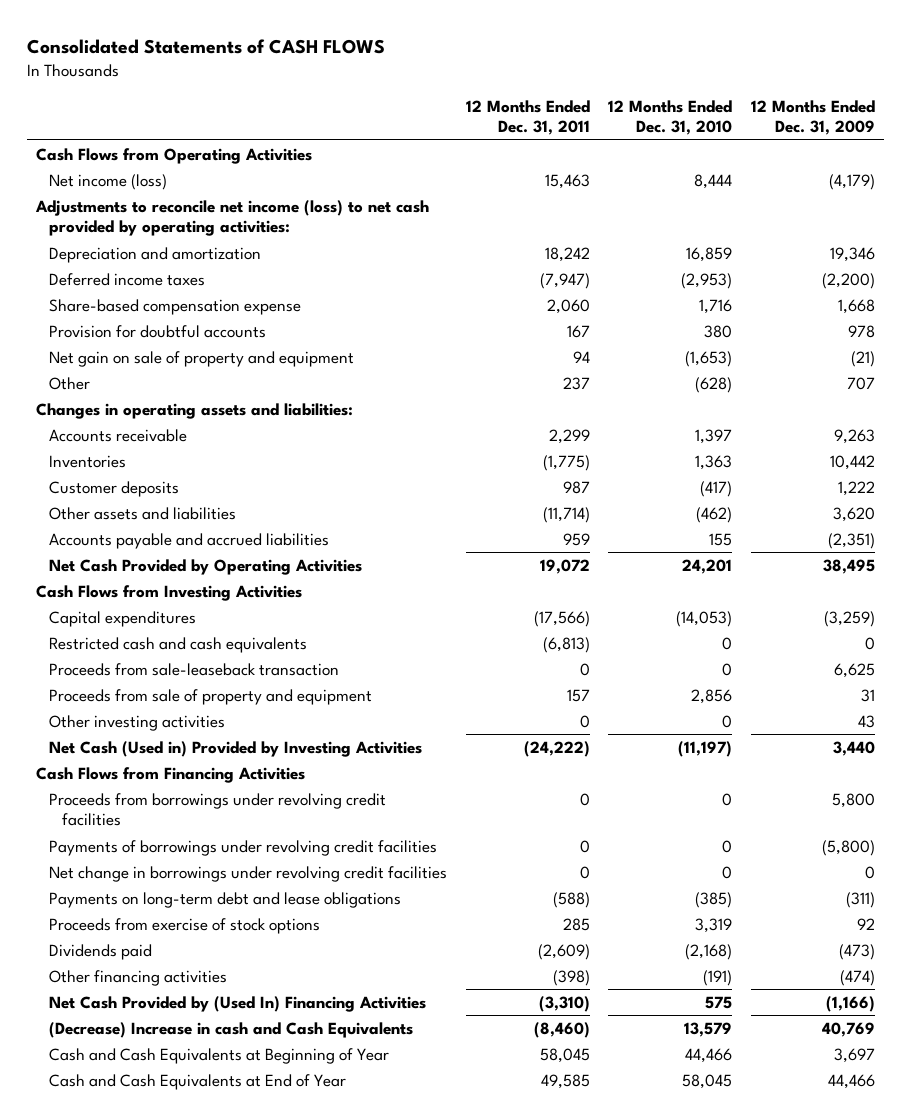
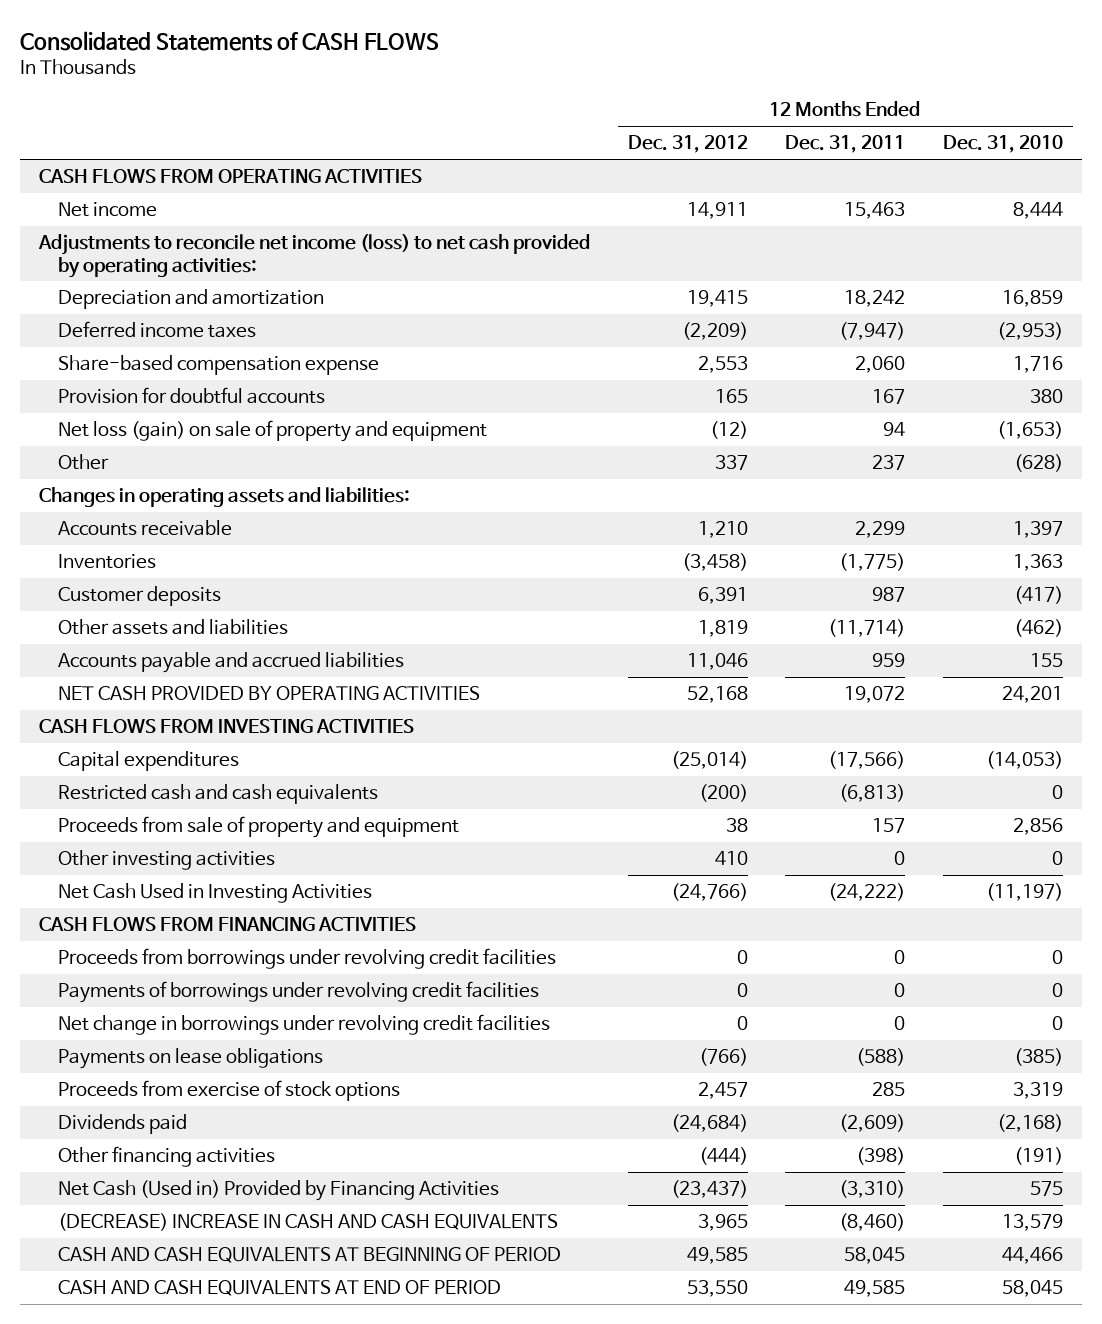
- | 12 Months Ended Dec. 31, 2011 | 12 Months Ended Dec. 31, 2010 | 12 Months Ended Dec. 31, 2009
+ | 12 Months Ended Dec. 31, 2012 | 12 Months Ended Dec. 31, 2011 | 12 Months Ended Dec. 31, 2010
- Cash Flows from Operating Activities
- Net income (loss) | 15,463 | 8,444 | (4,179)
+ CASH FLOWS FROM OPERATING ACTIVITIES
+ Net income | 14,911 | 15,463 | 8,444
- Net gain on sale of property and equipment | 94 | (1,653) | (21)
+ Net loss (gain) on sale of property and equipment | (12) | 94 | (1,653)
- Net Cash Provided by Operating Activities | 19,072 | 24,201 | 38,495
- Cash Flows from Investing Activities
+ NET CASH PROVIDED BY OPERATING ACTIVITIES | 52,168 | 19,072 | 24,201
+ CASH FLOWS FROM INVESTING ACTIVITIES
- Proceeds from sale-leaseback transaction | 0 | 0 | 6,625
- Net Cash (Used in) Provided by Investing Activities | (24,222) | (11,197) | 3,440
- Cash Flows from Financing Activities
+ Net Cash Used in Investing Activities | (24,766) | (24,222) | (11,197)
+ CASH FLOWS FROM FINANCING ACTIVITIES
- Payments on long-term debt and lease obligations | (588) | (385) | (311)
+ Payments on lease obligations | (766) | (588) | (385)
- Net Cash Provided by (Used In) Financing Activities | (3,310) | 575 | (1,166)
- (Decrease) Increase in cash and Cash Equivalents | (8,460) | 13,579 | 40,769
- Cash and Cash Equivalents at Beginning of Year | 58,045 | 44,466 | 3,697
- Cash and Cash Equivalents at End of Year | 49,585 | 58,045 | 44,466
+ Net Cash (Used in) Provided by Financing Activities | (23,437) | (3,310) | 575
+ (DECREASE) INCREASE IN CASH AND CASH EQUIVALENTS | 3,965 | (8,460) | 13,579
+ CASH AND CASH EQUIVALENTS AT BEGINNING OF PERIOD | 49,585 | 58,045 | 44,466
+ CASH AND CASH EQUIVALENTS AT END OF PERIOD | 53,550 | 49,585 | 58,045

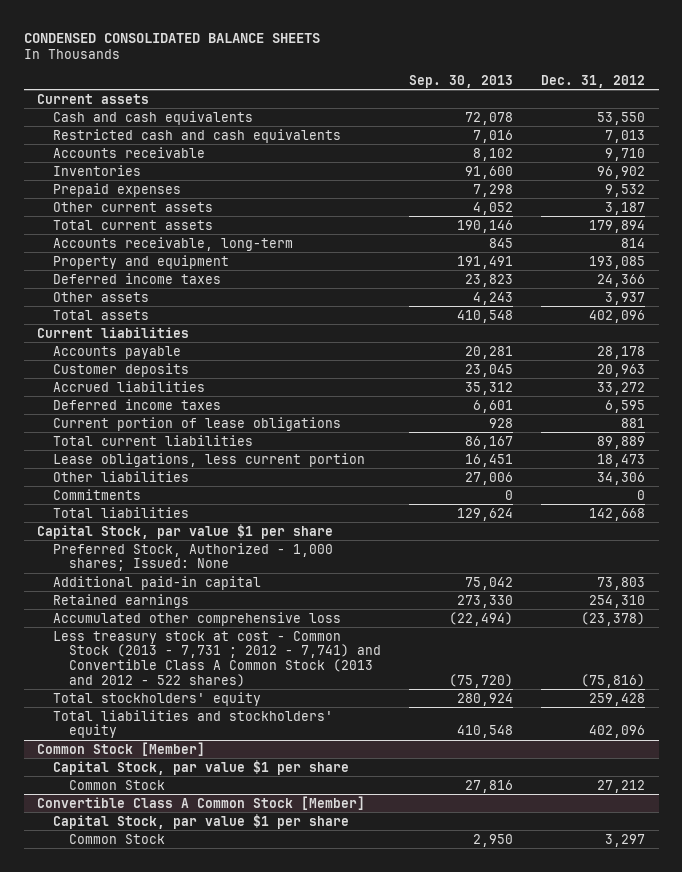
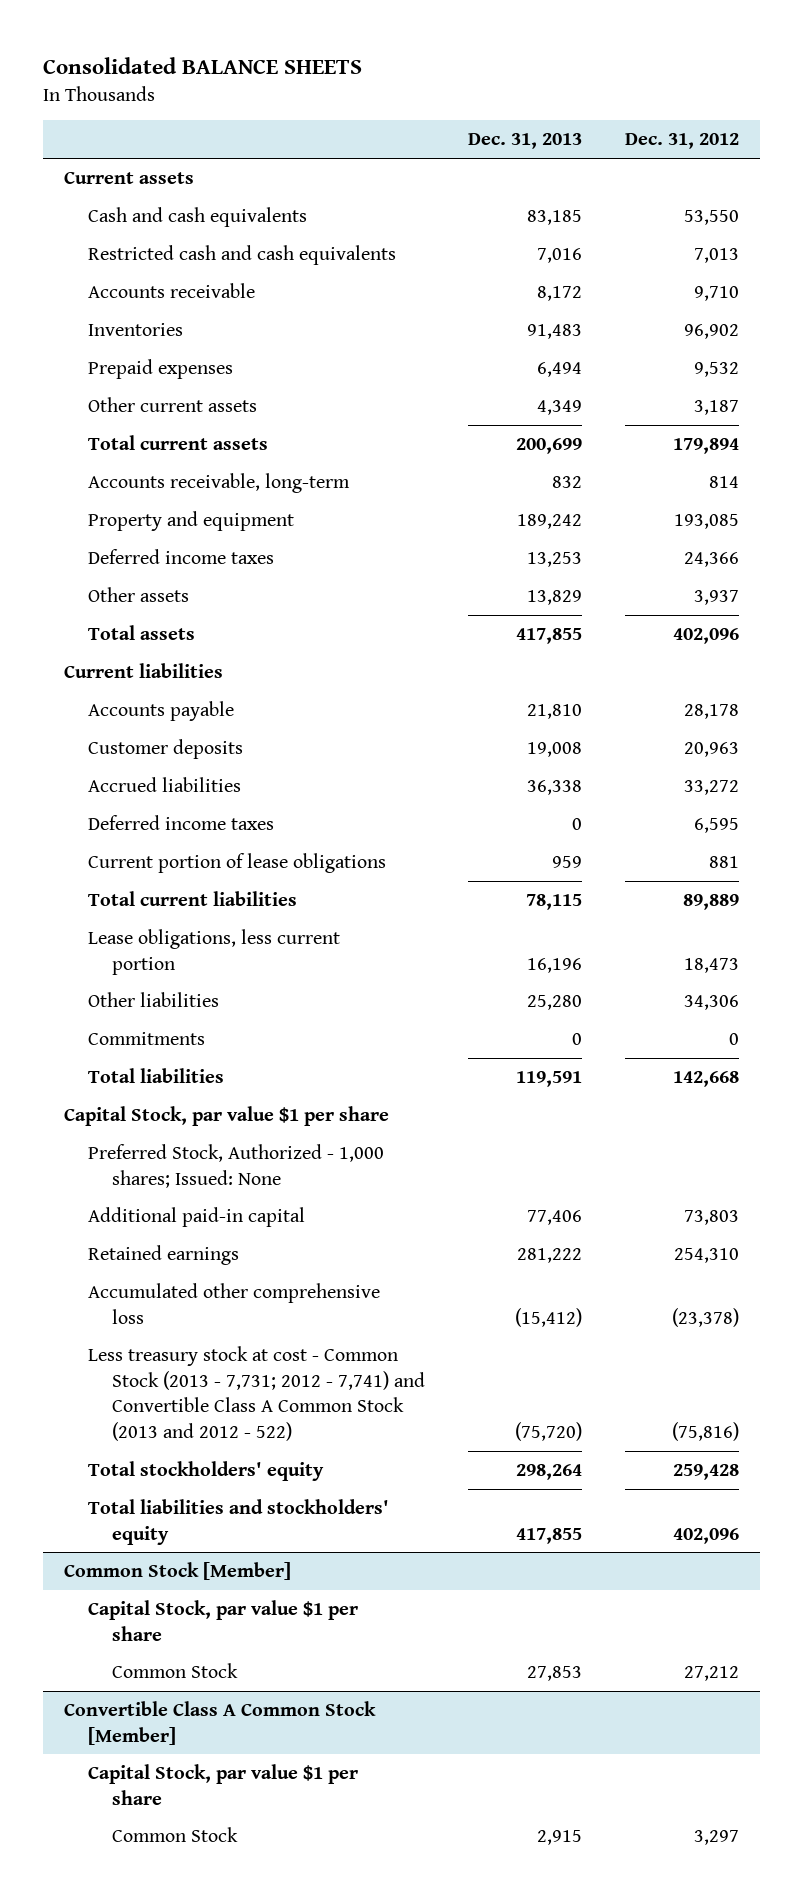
- CONDENSED CONSOLIDATED BALANCE SHEETS
+ Consolidated BALANCE SHEETS
- | Sep. 30, 2013 | Dec. 31, 2012
+ | Dec. 31, 2013 | Dec. 31, 2012
- Less treasury stock at cost - Common Stock (2013 - 7,731 ; 2012 - 7,741) and Convertible Class A Common Stock (2013 and 2012 - 522 shares) | (75,720) | (75,816)
+ Less treasury stock at cost - Common Stock (2013 - 7,731; 2012 - 7,741) and Convertible Class A Common Stock (2013 and 2012 - 522) | (75,720) | (75,816)

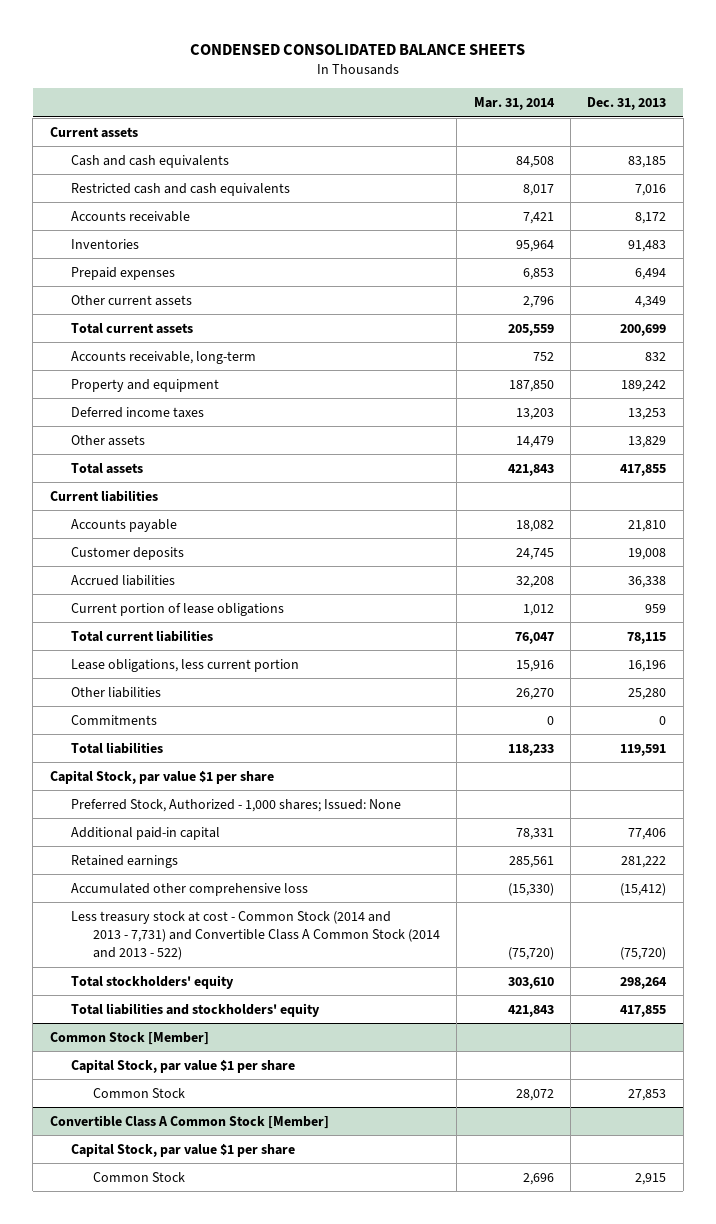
- Consolidated BALANCE SHEETS
+ CONDENSED CONSOLIDATED BALANCE SHEETS
- | Dec. 31, 2013 | Dec. 31, 2012
+ | Mar. 31, 2014 | Dec. 31, 2013
- Deferred income taxes | 0 | 6,595
- Less treasury stock at cost - Common Stock (2013 - 7,731; 2012 - 7,741) and Convertible Class A Common Stock (2013 and 2012 - 522) | (75,720) | (75,816)
+ Less treasury stock at cost - Common Stock (2014 and 2013 - 7,731) and Convertible Class A Common Stock (2014 and 2013 - 522) | (75,720) | (75,720)

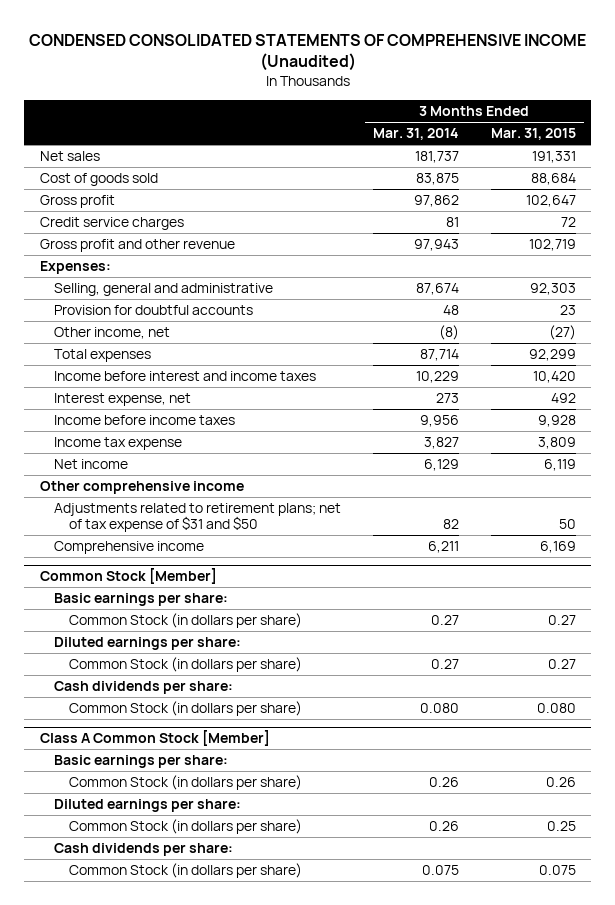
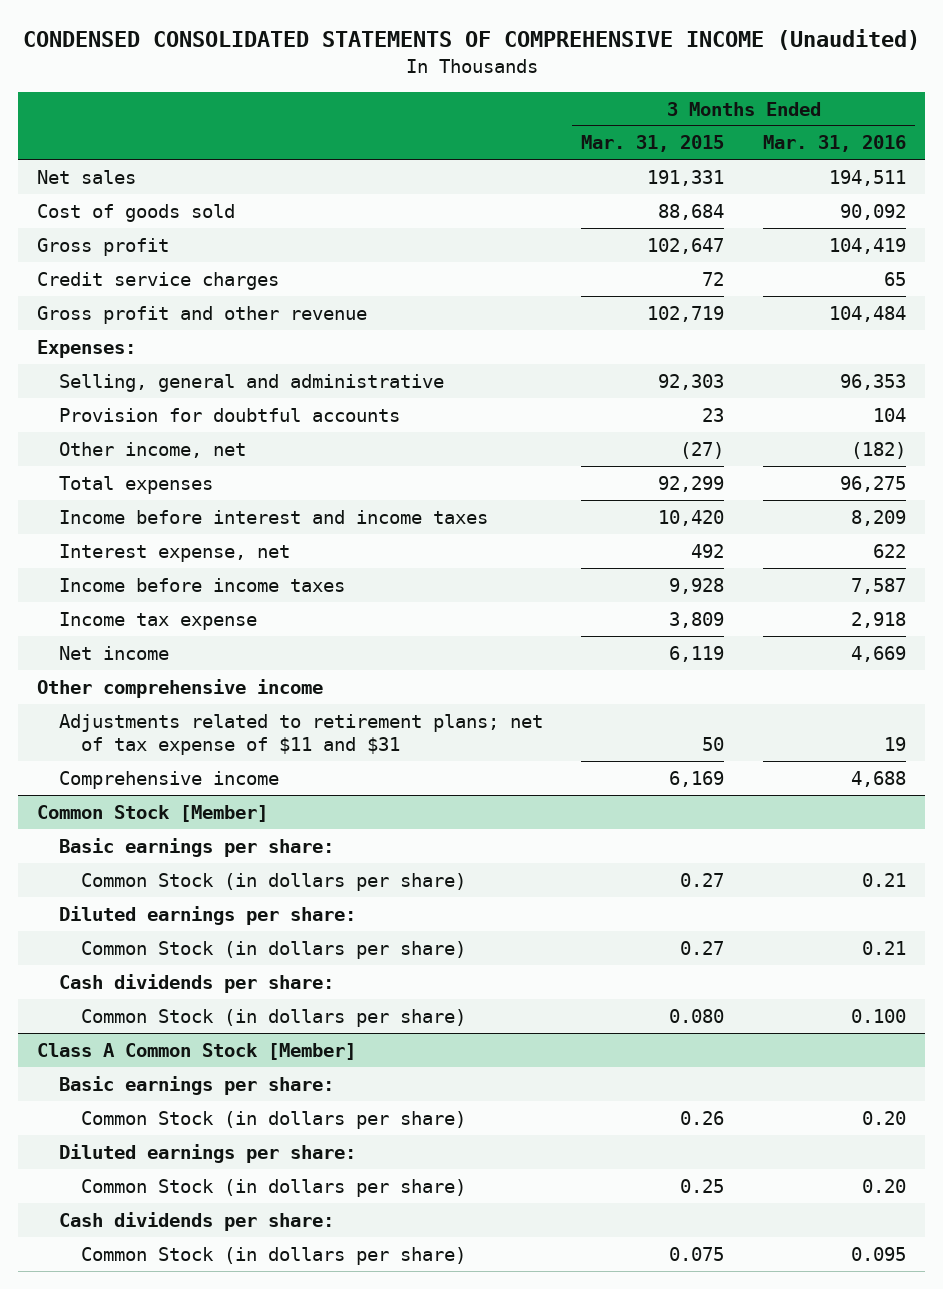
- | 3 Months Ended Mar. 31, 2014 | 3 Months Ended Mar. 31, 2015
+ | 3 Months Ended Mar. 31, 2015 | 3 Months Ended Mar. 31, 2016
- Adjustments related to retirement plans; net of tax expense of $31 and $50 | 82 | 50
+ Adjustments related to retirement plans; net of tax expense of $11 and $31 | 50 | 19

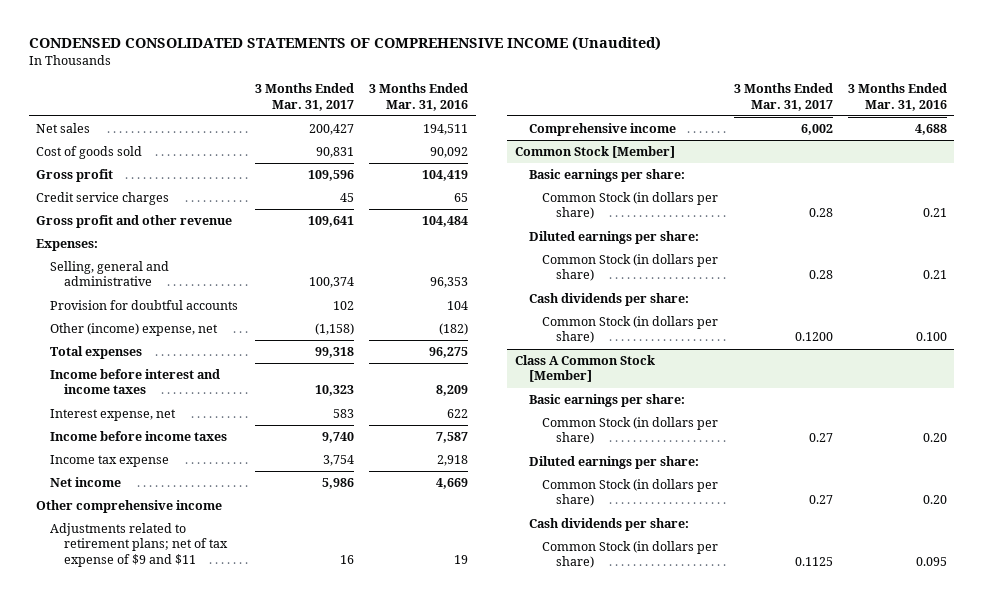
- | 3 Months Ended Mar. 31, 2015 | 3 Months Ended Mar. 31, 2016
+ | 3 Months Ended Mar. 31, 2017 | 3 Months Ended Mar. 31, 2016
- Other income, net | (27) | (182)
+ Other (income) expense, net | (1,158) | (182)
- Adjustments related to retirement plans; net of tax expense of $11 and $31 | 50 | 19
+ Adjustments related to retirement plans; net of tax expense of $9 and $11 | 16 | 19

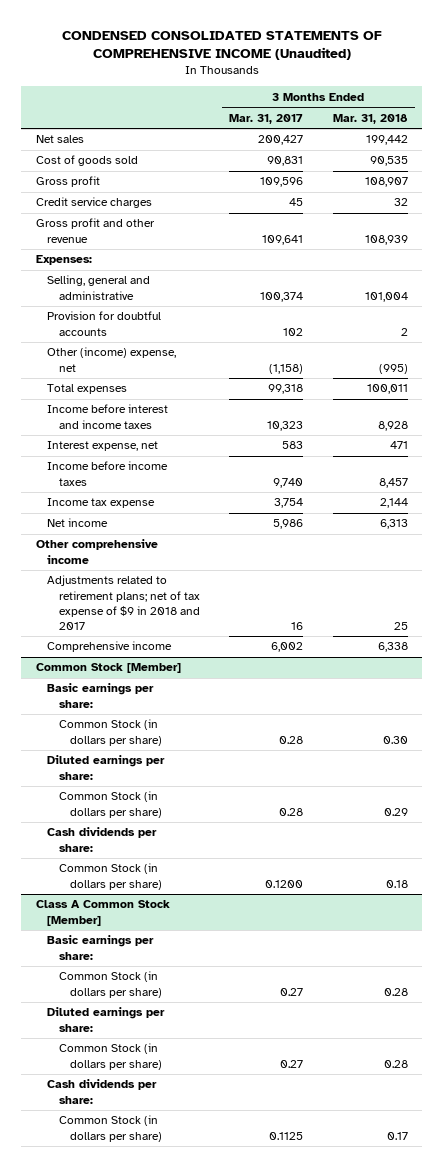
- | 3 Months Ended Mar. 31, 2017 | 3 Months Ended Mar. 31, 2016
+ | 3 Months Ended Mar. 31, 2017 | 3 Months Ended Mar. 31, 2018
- Adjustments related to retirement plans; net of tax expense of $9 and $11 | 16 | 19
+ Adjustments related to retirement plans; net of tax expense of $9 in 2018 and 2017 | 16 | 25

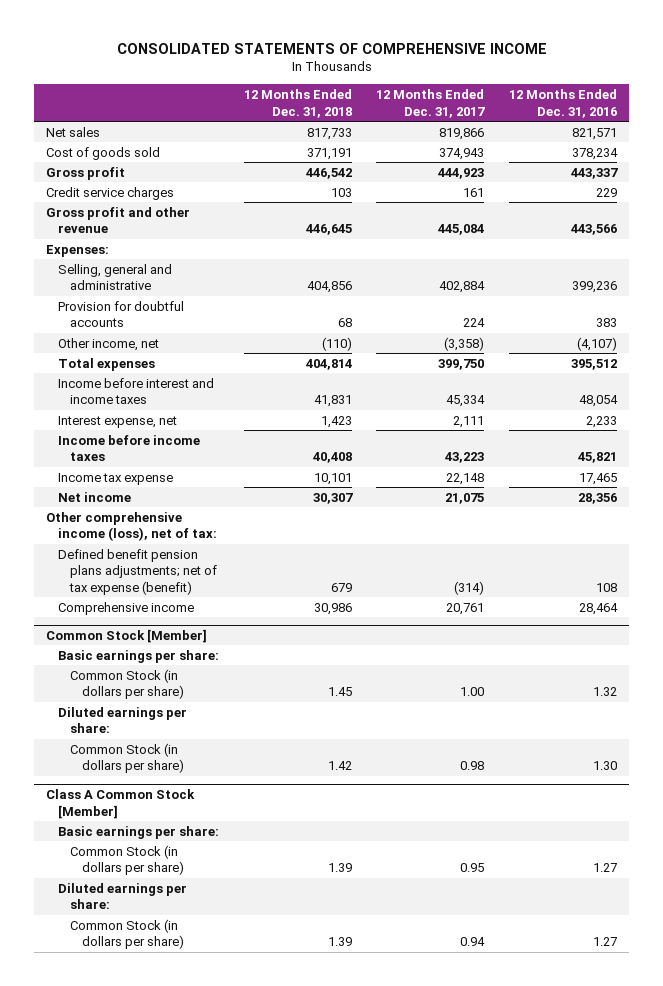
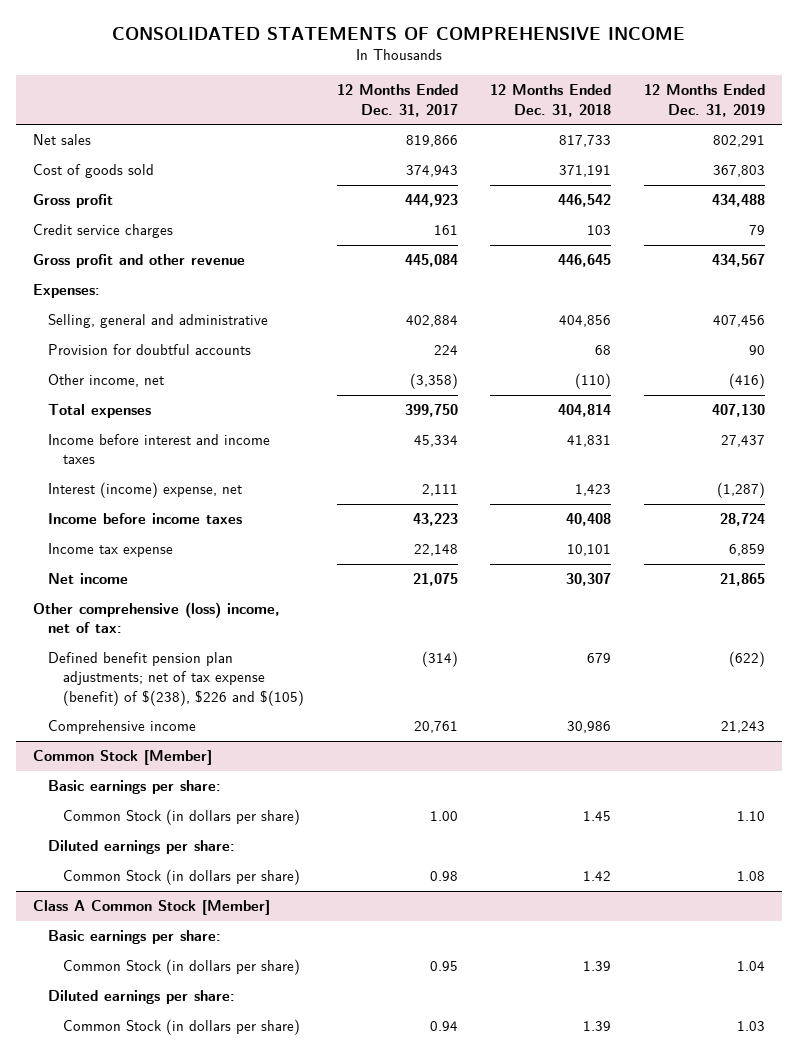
- | 12 Months Ended Dec. 31, 2018 | 12 Months Ended Dec. 31, 2017 | 12 Months Ended Dec. 31, 2016
+ | 12 Months Ended Dec. 31, 2017 | 12 Months Ended Dec. 31, 2018 | 12 Months Ended Dec. 31, 2019
- Interest expense, net | 1,423 | 2,111 | 2,233
+ Interest (income) expense, net | 2,111 | 1,423 | (1,287)
- Other comprehensive income (loss), net of tax:
- Defined benefit pension plans adjustments; net of tax expense (benefit) | 679 | (314) | 108
+ Other comprehensive (loss) income, net of tax:
+ Defined benefit pension plan adjustments; net of tax expense (benefit) of $(238), $226 and $(105) | (314) | 679 | (622)

